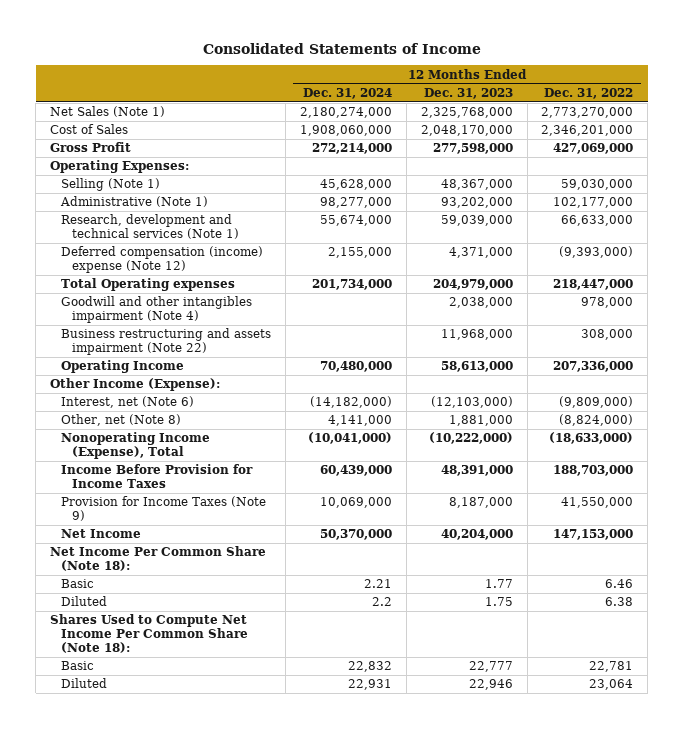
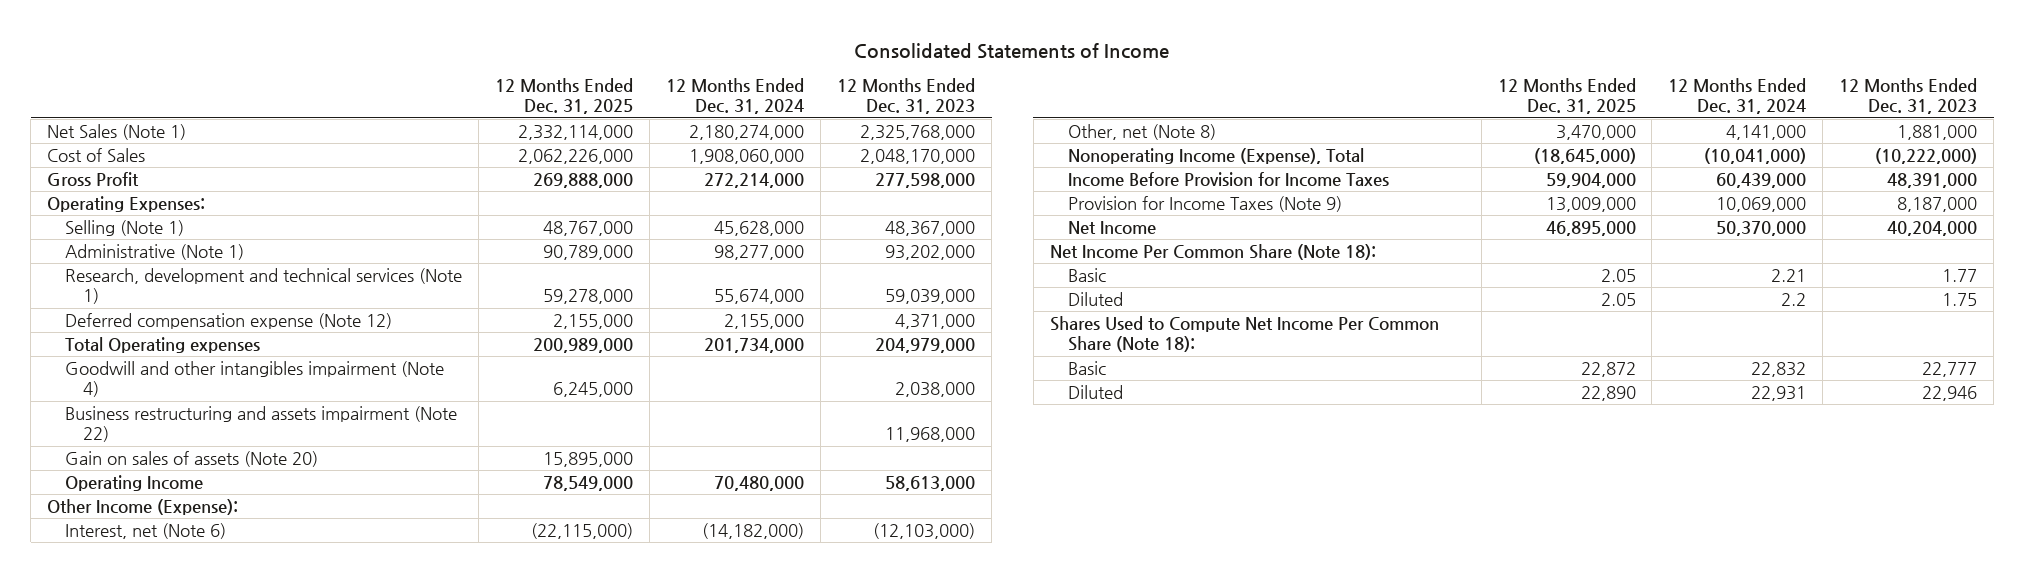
- | 12 Months Ended Dec. 31, 2024 | 12 Months Ended Dec. 31, 2023 | 12 Months Ended Dec. 31, 2022
+ | 12 Months Ended Dec. 31, 2025 | 12 Months Ended Dec. 31, 2024 | 12 Months Ended Dec. 31, 2023
- Deferred compensation (income) expense (Note 12) | 2,155,000 | 4,371,000 | (9,393,000)
+ Deferred compensation expense (Note 12) | 2,155,000 | 2,155,000 | 4,371,000
+ Gain on sales of assets (Note 20) | 15,895,000 | |

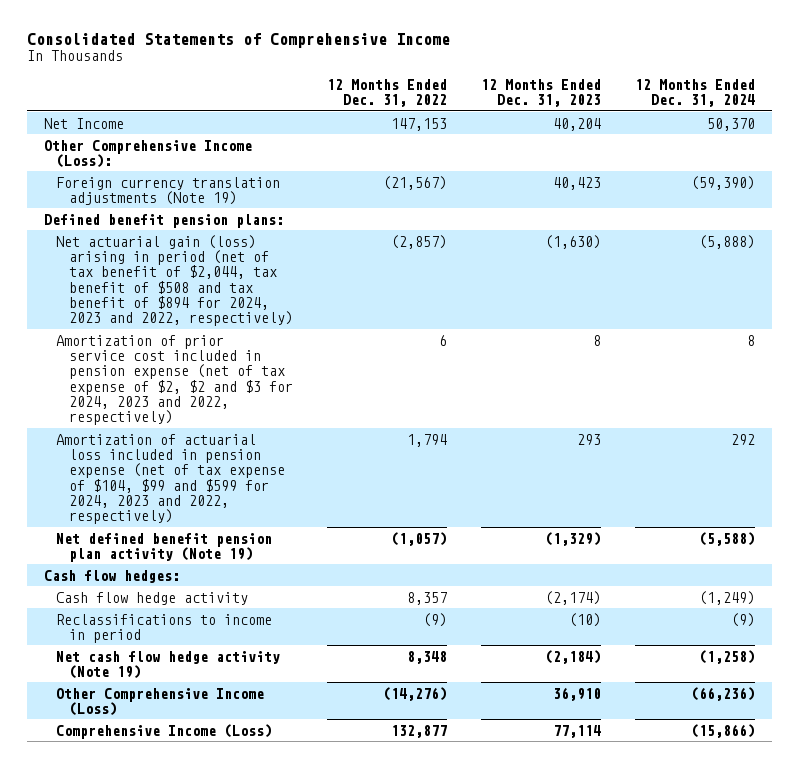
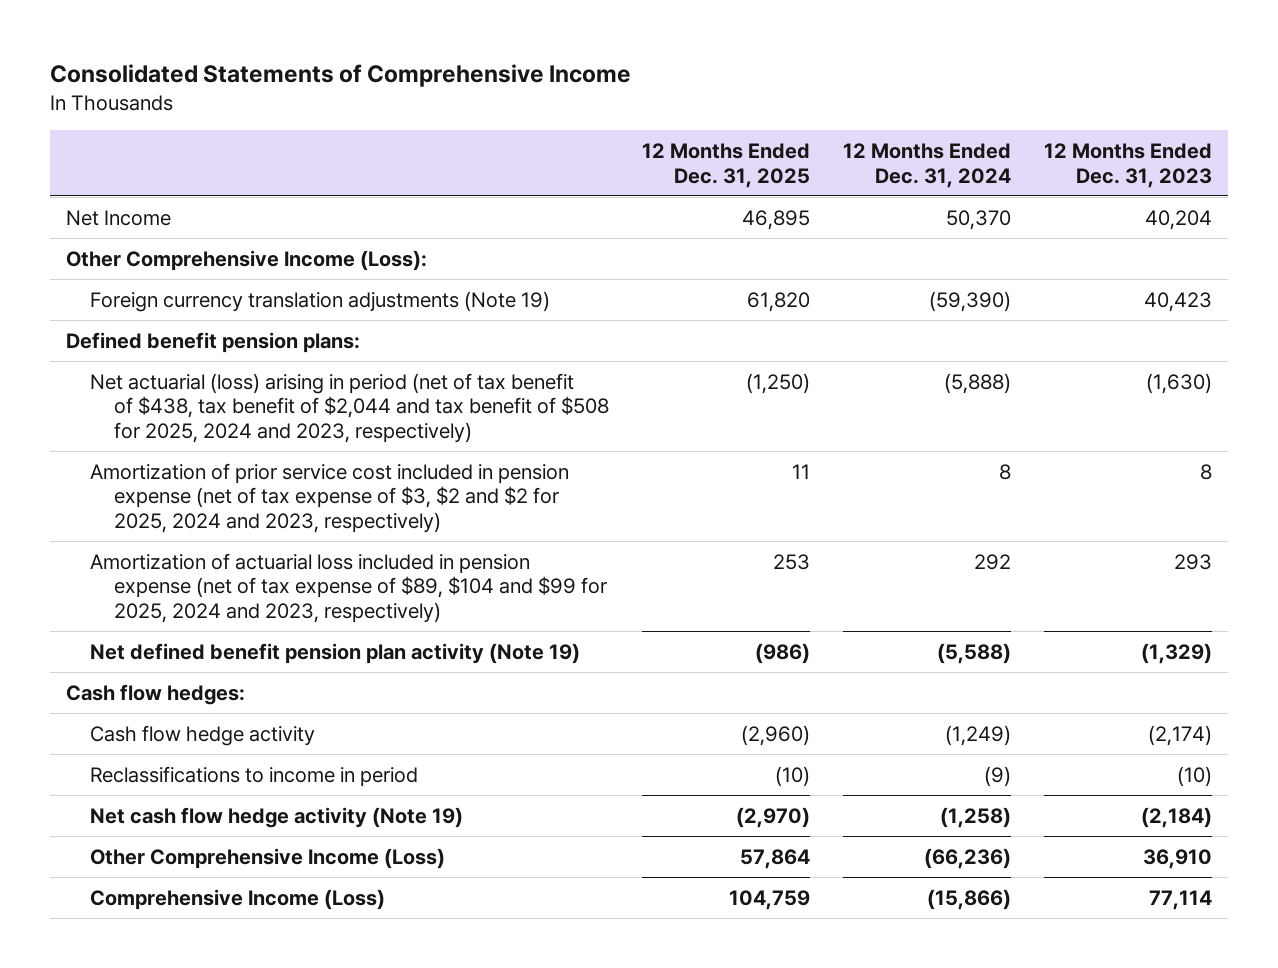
- | 12 Months Ended Dec. 31, 2022 | 12 Months Ended Dec. 31, 2023 | 12 Months Ended Dec. 31, 2024
+ | 12 Months Ended Dec. 31, 2025 | 12 Months Ended Dec. 31, 2024 | 12 Months Ended Dec. 31, 2023
- Net actuarial gain (loss) arising in period (net of tax benefit of $2,044, tax benefit of $508 and tax benefit of $894 for 2024, 2023 and 2022, respectively) | (2,857) | (1,630) | (5,888)
- Amortization of prior service cost included in pension expense (net of tax expense of $2, $2 and $3 for 2024, 2023 and 2022, respectively) | 6 | 8 | 8
- Amortization of actuarial loss included in pension expense (net of tax expense of $104, $99 and $599 for 2024, 2023 and 2022, respectively) | 1,794 | 293 | 292
+ Net actuarial (loss) arising in period (net of tax benefit of $438, tax benefit of $2,044 and tax benefit of $508 for 2025, 2024 and 2023, respectively) | (1,250) | (5,888) | (1,630)
+ Amortization of prior service cost included in pension expense (net of tax expense of $3, $2 and $2 for 2025, 2024 and 2023, respectively) | 11 | 8 | 8
+ Amortization of actuarial loss included in pension expense (net of tax expense of $89, $104 and $99 for 2025, 2024 and 2023, respectively) | 253 | 292 | 293

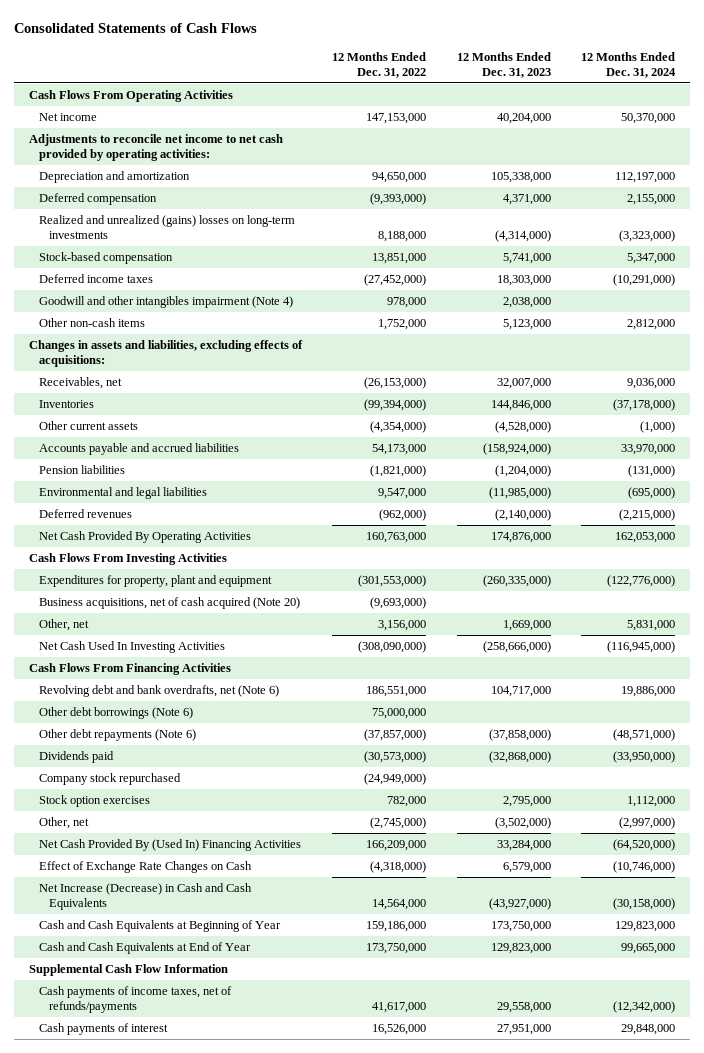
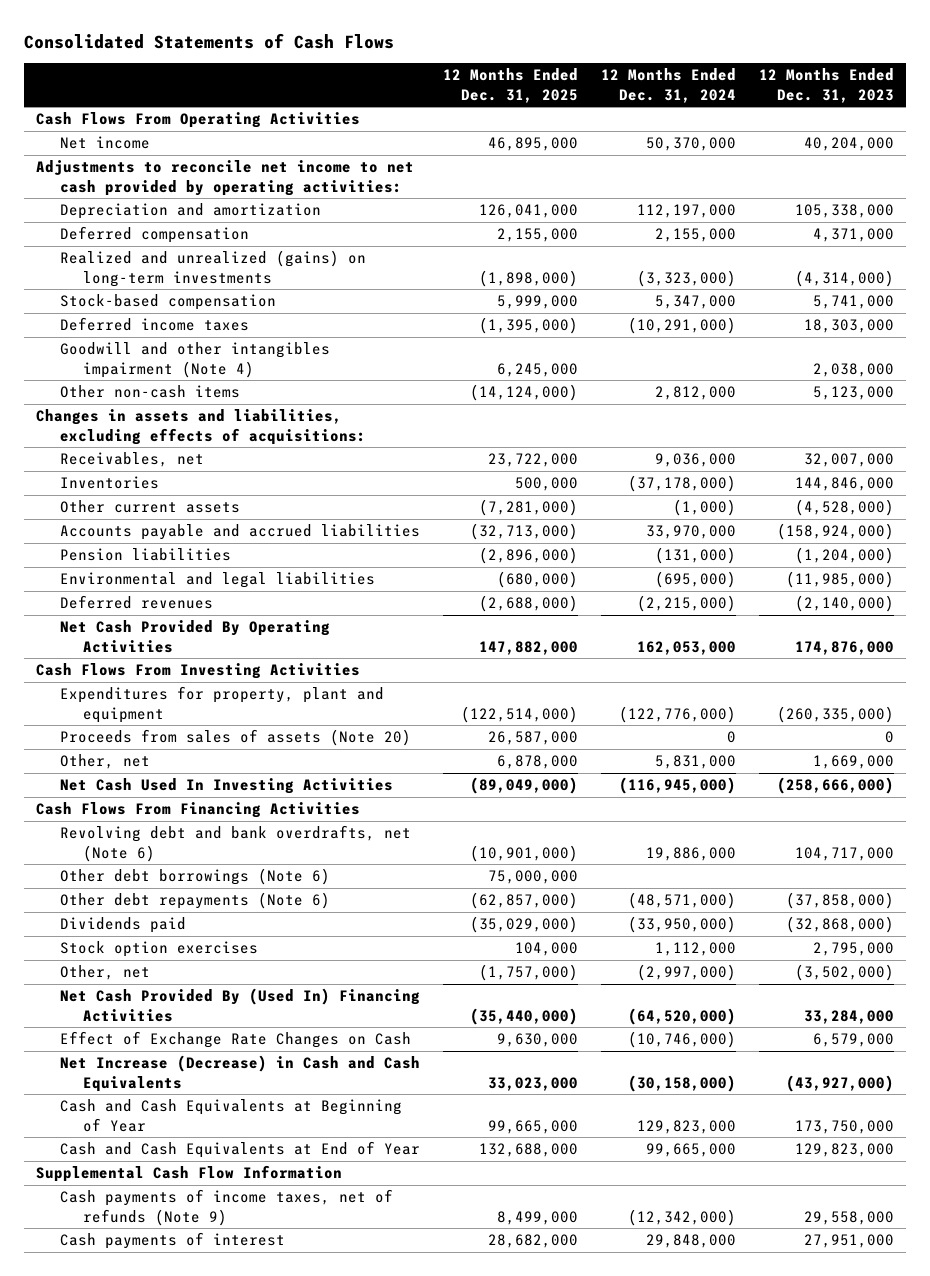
- | 12 Months Ended Dec. 31, 2022 | 12 Months Ended Dec. 31, 2023 | 12 Months Ended Dec. 31, 2024
+ | 12 Months Ended Dec. 31, 2025 | 12 Months Ended Dec. 31, 2024 | 12 Months Ended Dec. 31, 2023
- Realized and unrealized (gains) losses on long-term investments | 8,188,000 | (4,314,000) | (3,323,000)
+ Realized and unrealized (gains) on long-term investments | (1,898,000) | (3,323,000) | (4,314,000)
- Business acquisitions, net of cash acquired (Note 20) | (9,693,000) | |
+ Proceeds from sales of assets (Note 20) | 26,587,000 | 0 | 0
- Company stock repurchased | (24,949,000) | |
- Cash payments of income taxes, net of refunds/payments | 41,617,000 | 29,558,000 | (12,342,000)
+ Cash payments of income taxes, net of refunds (Note 9) | 8,499,000 | (12,342,000) | 29,558,000

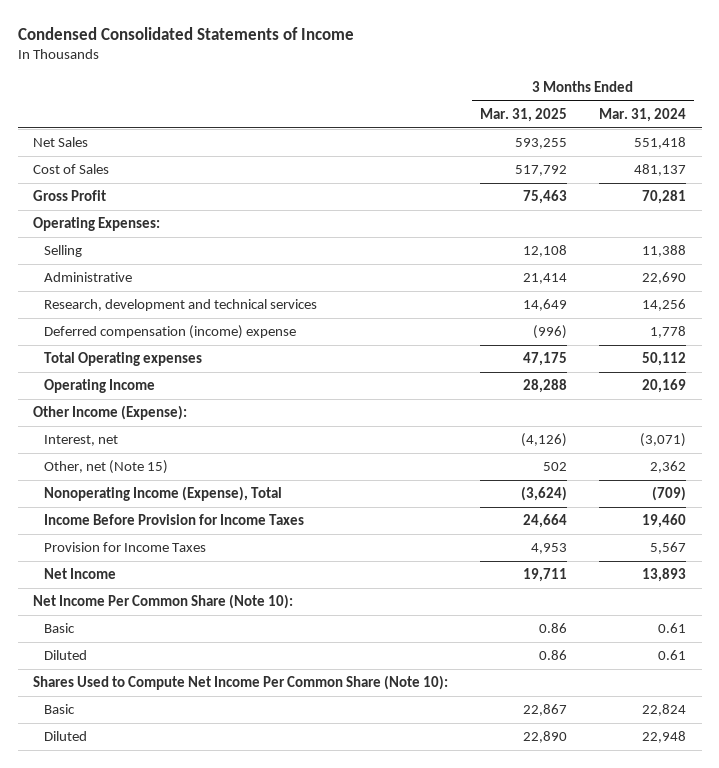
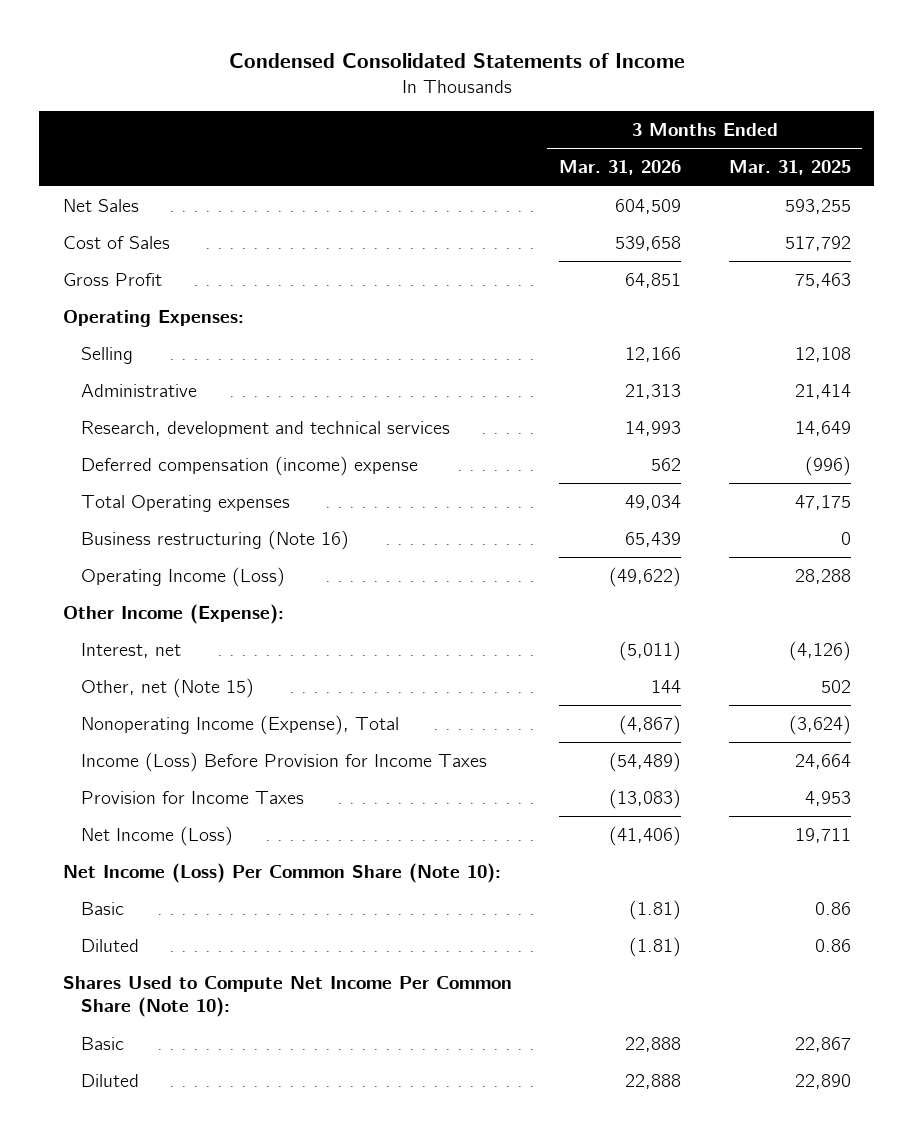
- | 3 Months Ended Mar. 31, 2025 | 3 Months Ended Mar. 31, 2024
+ | 3 Months Ended Mar. 31, 2026 | 3 Months Ended Mar. 31, 2025
- Operating Income | 28,288 | 20,169
+ Business restructuring (Note 16) | 65,439 | 0
+ Operating Income (Loss) | (49,622) | 28,288
- Income Before Provision for Income Taxes | 24,664 | 19,460
+ Income (Loss) Before Provision for Income Taxes | (54,489) | 24,664
- Net Income | 19,711 | 13,893
- Net Income Per Common Share (Note 10):
+ Net Income (Loss) | (41,406) | 19,711
+ Net Income (Loss) Per Common Share (Note 10):

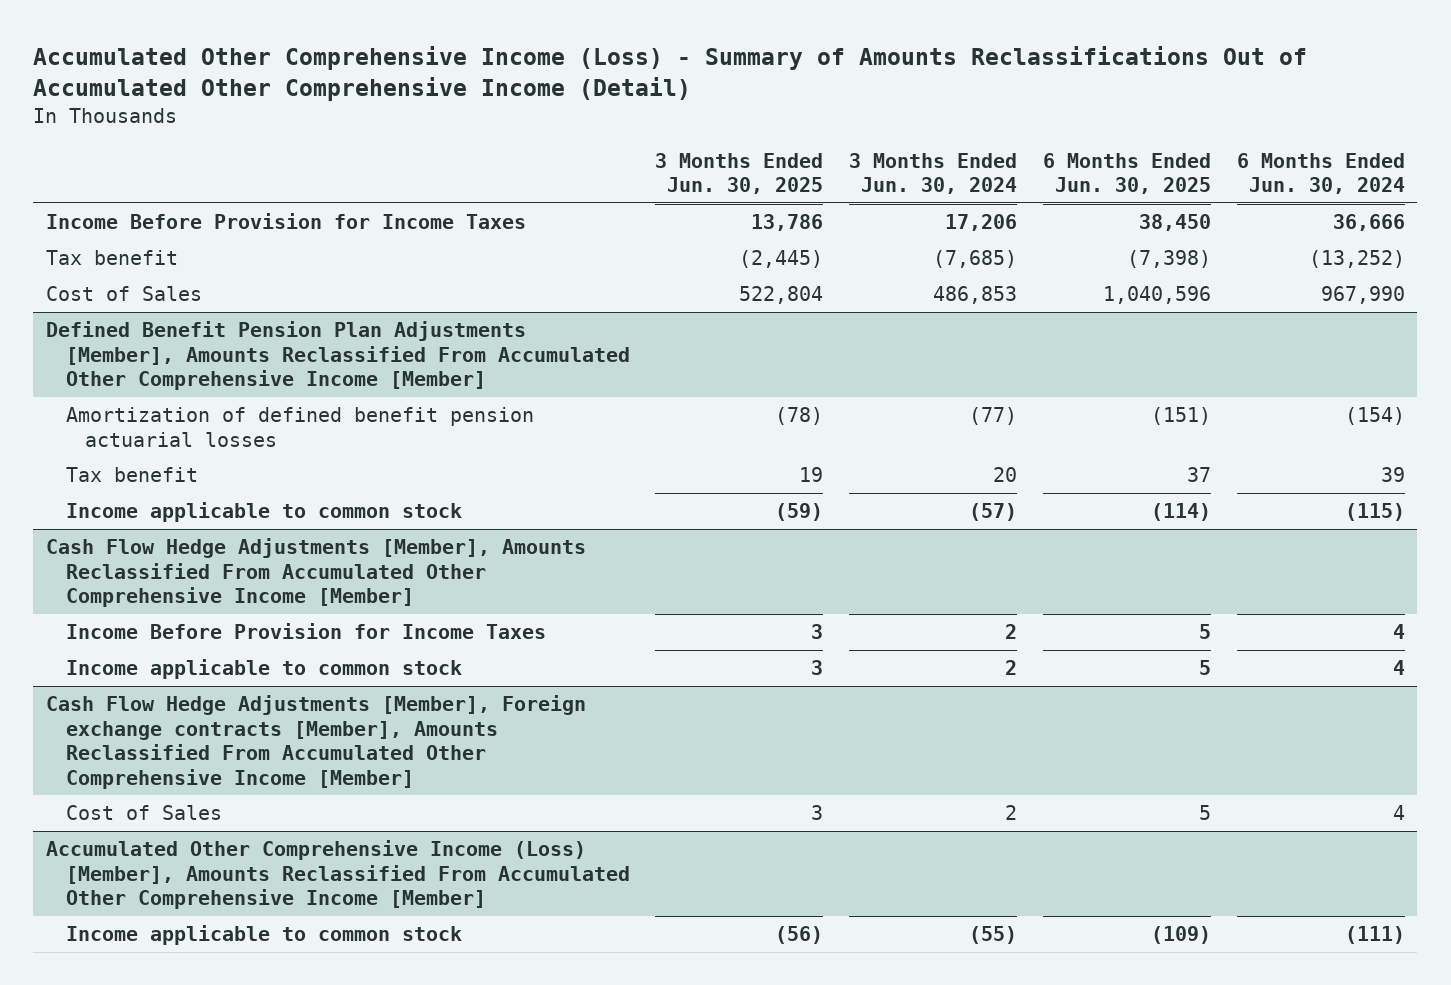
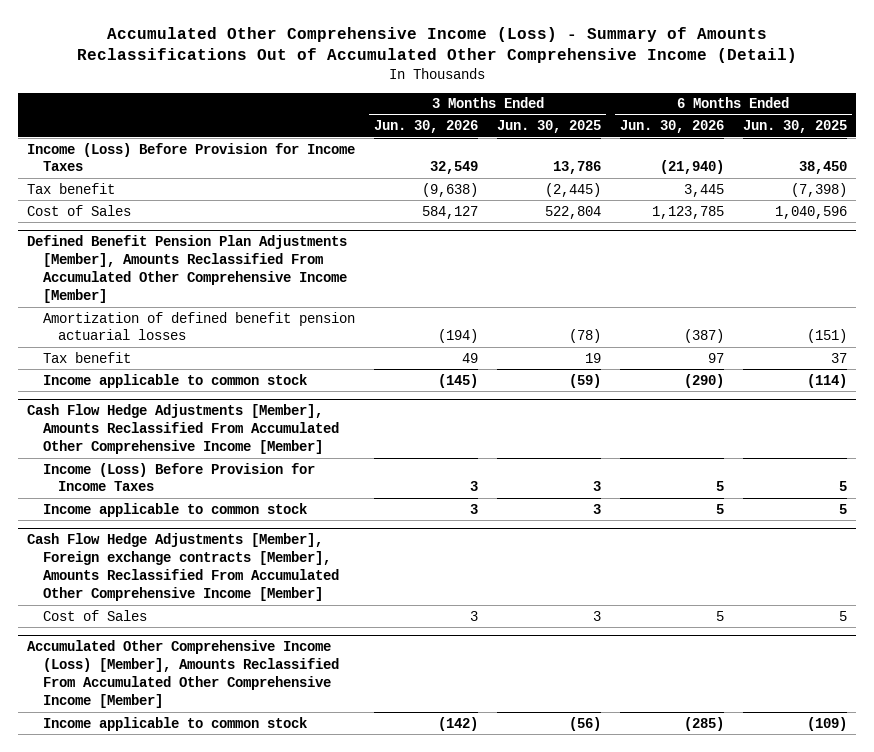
- | 3 Months Ended Jun. 30, 2025 | 3 Months Ended Jun. 30, 2024 | 6 Months Ended Jun. 30, 2025 | 6 Months Ended Jun. 30, 2024
+ | 3 Months Ended Jun. 30, 2026 | 3 Months Ended Jun. 30, 2025 | 6 Months Ended Jun. 30, 2026 | 6 Months Ended Jun. 30, 2025
- Income Before Provision for Income Taxes | 13,786 | 17,206 | 38,450 | 36,666
+ Income (Loss) Before Provision for Income Taxes | 32,549 | 13,786 | (21,940) | 38,450
@ Cash Flow Hedge Adjustments [Member], Amounts Reclassified From Accumulated Other Comprehensive Income [Member]
- Income Before Provision for Income Taxes | 3 | 2 | 5 | 4
+ Income (Loss) Before Provision for Income Taxes | 3 | 3 | 5 | 5

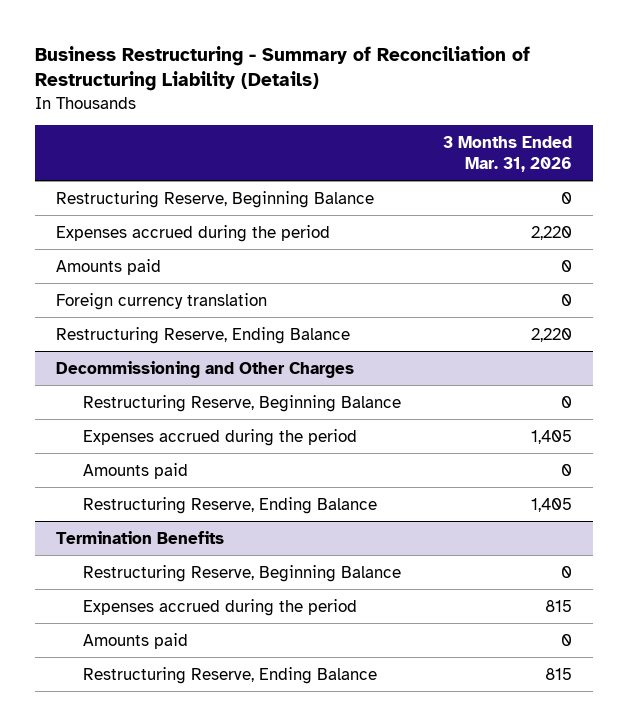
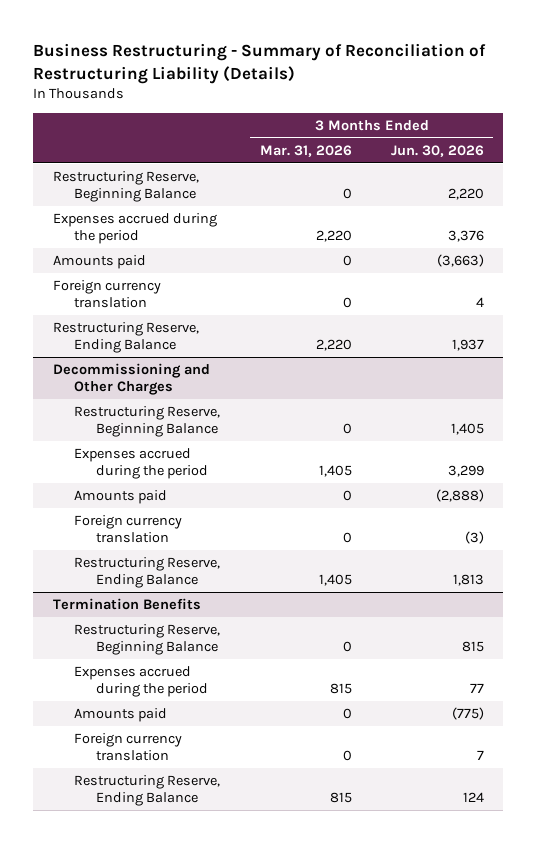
- | 3 Months Ended Mar. 31, 2026
+ | 3 Months Ended Mar. 31, 2026 | 3 Months Ended Jun. 30, 2026
@ Decommissioning and Other Charges
+ Foreign currency translation | 0 | (3)
@ Termination Benefits
+ Foreign currency translation | 0 | 7

